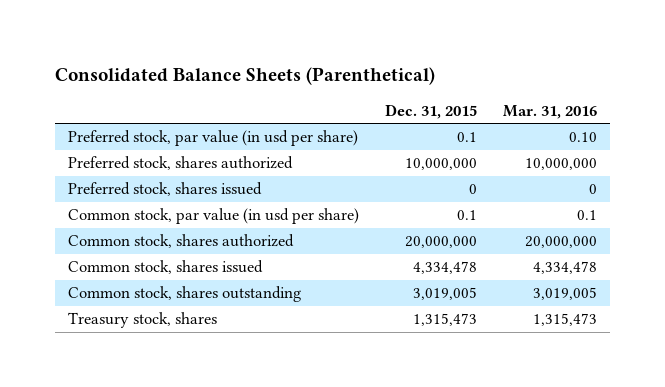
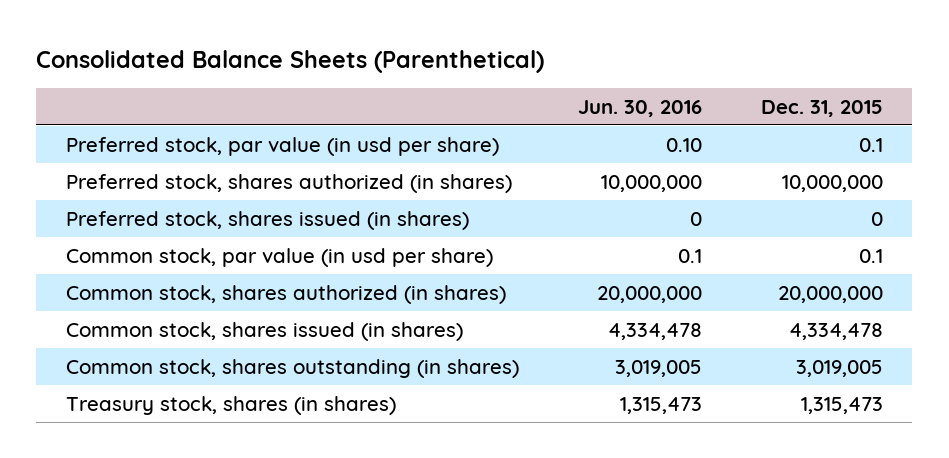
- | Dec. 31, 2015 | Mar. 31, 2016
+ | Jun. 30, 2016 | Dec. 31, 2015
- Preferred stock, shares authorized | 10,000,000 | 10,000,000
- Preferred stock, shares issued | 0 | 0
+ Preferred stock, shares authorized (in shares) | 10,000,000 | 10,000,000
+ Preferred stock, shares issued (in shares) | 0 | 0
- Common stock, shares authorized | 20,000,000 | 20,000,000
- Common stock, shares issued | 4,334,478 | 4,334,478
- Common stock, shares outstanding | 3,019,005 | 3,019,005
- Treasury stock, shares | 1,315,473 | 1,315,473
+ Common stock, shares authorized (in shares) | 20,000,000 | 20,000,000
+ Common stock, shares issued (in shares) | 4,334,478 | 4,334,478
+ Common stock, shares outstanding (in shares) | 3,019,005 | 3,019,005
+ Treasury stock, shares (in shares) | 1,315,473 | 1,315,473

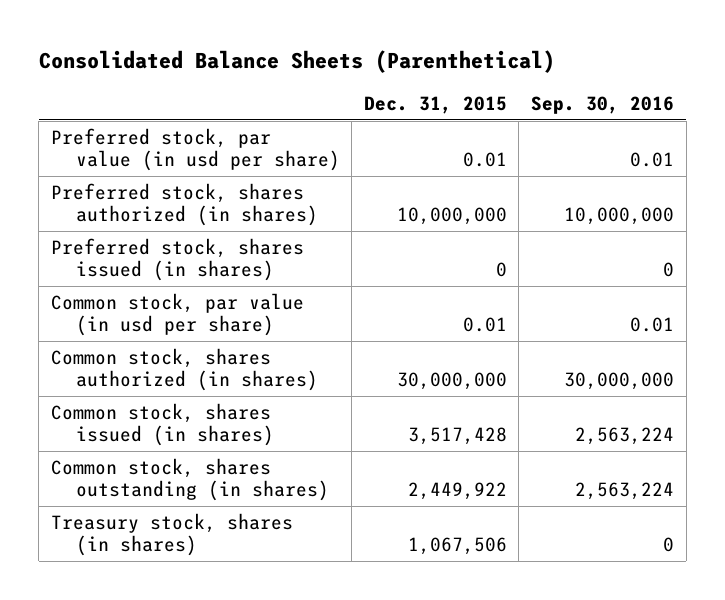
- | Jun. 30, 2016 | Dec. 31, 2015
+ | Dec. 31, 2015 | Sep. 30, 2016
- Preferred stock, par value (in usd per share) | 0.10 | 0.1
+ Preferred stock, par value (in usd per share) | 0.01 | 0.01
- Common stock, par value (in usd per share) | 0.1 | 0.1
- Common stock, shares authorized (in shares) | 20,000,000 | 20,000,000
- Common stock, shares issued (in shares) | 4,334,478 | 4,334,478
- Common stock, shares outstanding (in shares) | 3,019,005 | 3,019,005
- Treasury stock, shares (in shares) | 1,315,473 | 1,315,473
+ Common stock, par value (in usd per share) | 0.01 | 0.01
+ Common stock, shares authorized (in shares) | 30,000,000 | 30,000,000
+ Common stock, shares issued (in shares) | 3,517,428 | 2,563,224
+ Common stock, shares outstanding (in shares) | 2,449,922 | 2,563,224
+ Treasury stock, shares (in shares) | 1,067,506 | 0

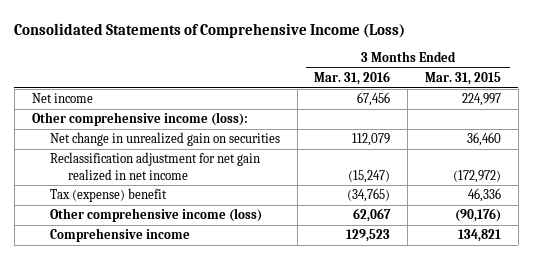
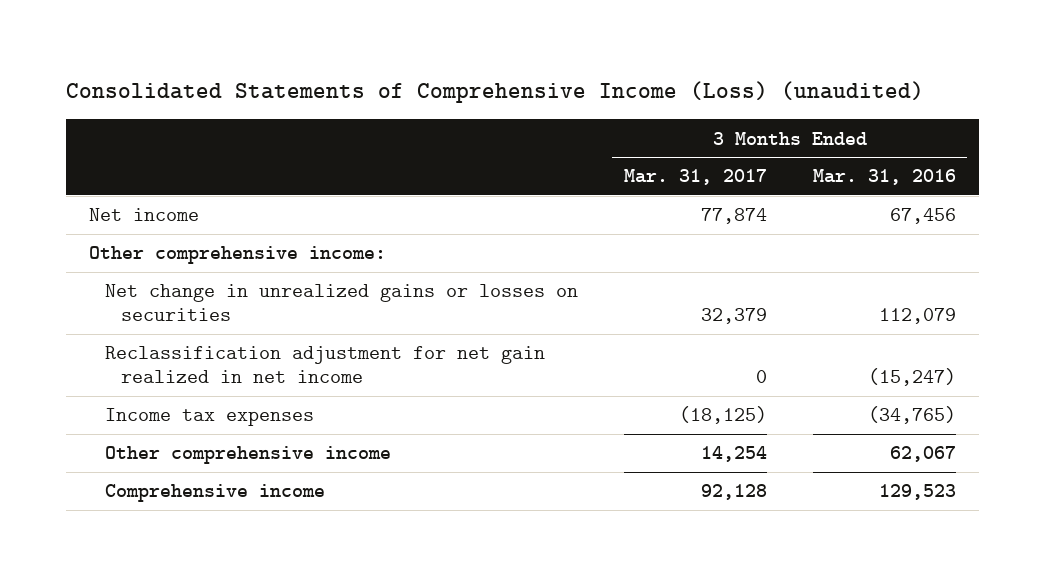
- Consolidated Statements of Comprehensive Income (Loss)
+ Consolidated Statements of Comprehensive Income (Loss) (unaudited)
- | 3 Months Ended Mar. 31, 2016 | 3 Months Ended Mar. 31, 2015
+ | 3 Months Ended Mar. 31, 2017 | 3 Months Ended Mar. 31, 2016
- Other comprehensive income (loss):
- Net change in unrealized gain on securities | 112,079 | 36,460
+ Other comprehensive income:
+ Net change in unrealized gains or losses on securities | 32,379 | 112,079
- Tax (expense) benefit | (34,765) | 46,336
- Other comprehensive income (loss) | 62,067 | (90,176)
+ Income tax expenses | (18,125) | (34,765)
+ Other comprehensive income | 14,254 | 62,067

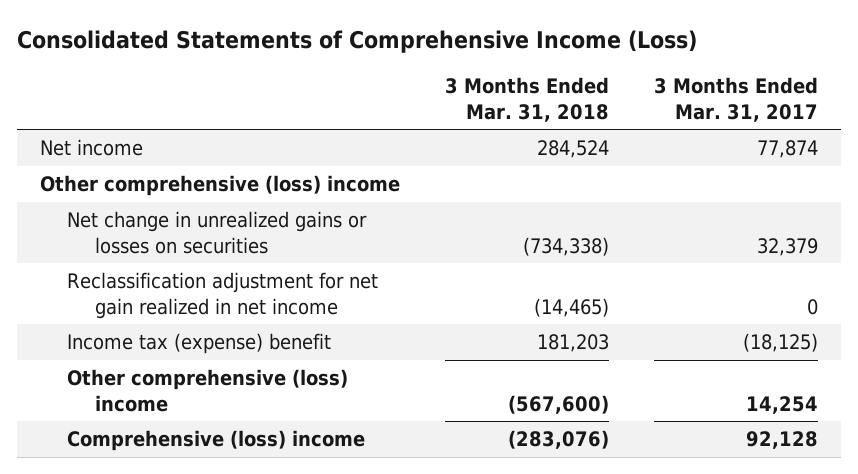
- Consolidated Statements of Comprehensive Income (Loss) (unaudited)
+ Consolidated Statements of Comprehensive Income (Loss)
- | 3 Months Ended Mar. 31, 2017 | 3 Months Ended Mar. 31, 2016
+ | 3 Months Ended Mar. 31, 2018 | 3 Months Ended Mar. 31, 2017
- Other comprehensive income:
+ Other comprehensive (loss) income
- Income tax expenses | (18,125) | (34,765)
- Other comprehensive income | 14,254 | 62,067
- Comprehensive income | 92,128 | 129,523
+ Income tax (expense) benefit | 181,203 | (18,125)
+ Other comprehensive (loss) income | (567,600) | 14,254
+ Comprehensive (loss) income | (283,076) | 92,128

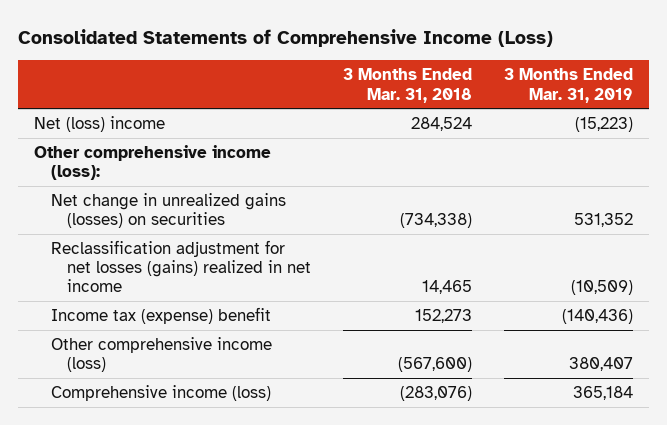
- | 3 Months Ended Mar. 31, 2018 | 3 Months Ended Mar. 31, 2017
+ | 3 Months Ended Mar. 31, 2018 | 3 Months Ended Mar. 31, 2019
- Net income | 284,524 | 77,874
- Other comprehensive (loss) income
- Net change in unrealized gains or losses on securities | (734,338) | 32,379
- Reclassification adjustment for net gain realized in net income | (14,465) | 0
- Income tax (expense) benefit | 181,203 | (18,125)
- Other comprehensive (loss) income | (567,600) | 14,254
- Comprehensive (loss) income | (283,076) | 92,128
+ Net (loss) income | 284,524 | (15,223)
+ Other comprehensive income (loss):
+ Net change in unrealized gains (losses) on securities | (734,338) | 531,352
+ Reclassification adjustment for net losses (gains) realized in net income | 14,465 | (10,509)
+ Income tax (expense) benefit | 152,273 | (140,436)
+ Other comprehensive income (loss) | (567,600) | 380,407
+ Comprehensive income (loss) | (283,076) | 365,184

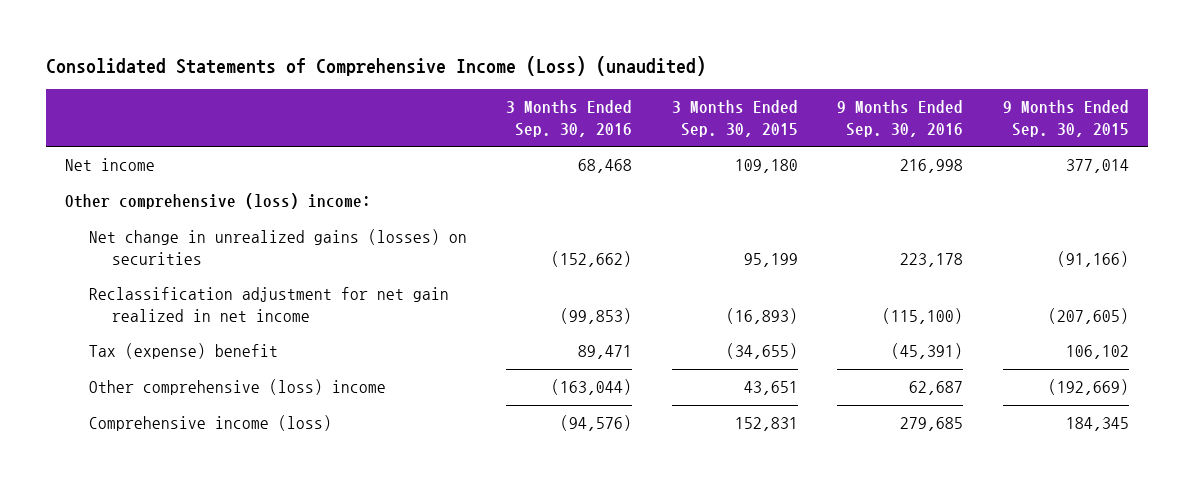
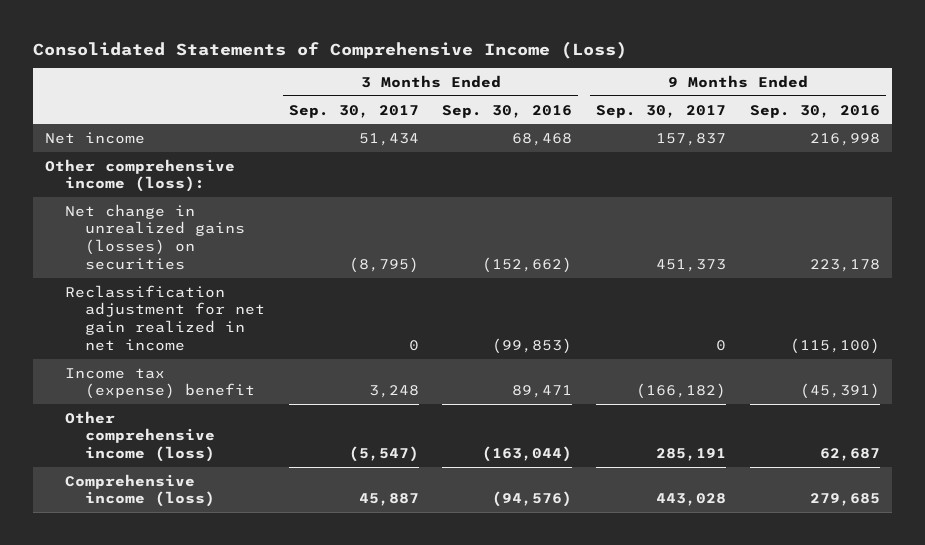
- Consolidated Statements of Comprehensive Income (Loss) (unaudited)
+ Consolidated Statements of Comprehensive Income (Loss)
- | 3 Months Ended Sep. 30, 2016 | 3 Months Ended Sep. 30, 2015 | 9 Months Ended Sep. 30, 2016 | 9 Months Ended Sep. 30, 2015
+ | 3 Months Ended Sep. 30, 2017 | 3 Months Ended Sep. 30, 2016 | 9 Months Ended Sep. 30, 2017 | 9 Months Ended Sep. 30, 2016
- Other comprehensive (loss) income:
+ Other comprehensive income (loss):
- Tax (expense) benefit | 89,471 | (34,655) | (45,391) | 106,102
- Other comprehensive (loss) income | (163,044) | 43,651 | 62,687 | (192,669)
+ Income tax (expense) benefit | 3,248 | 89,471 | (166,182) | (45,391)
+ Other comprehensive income (loss) | (5,547) | (163,044) | 285,191 | 62,687

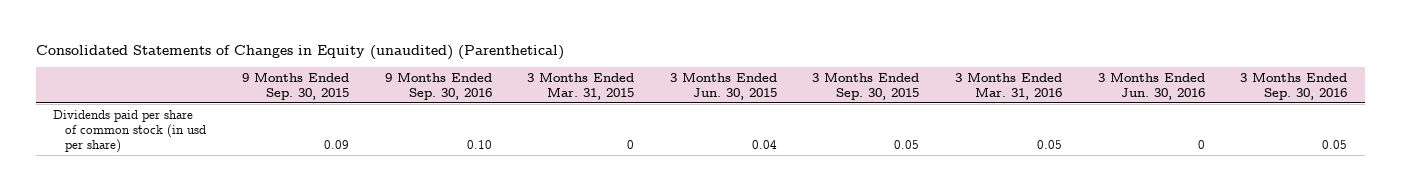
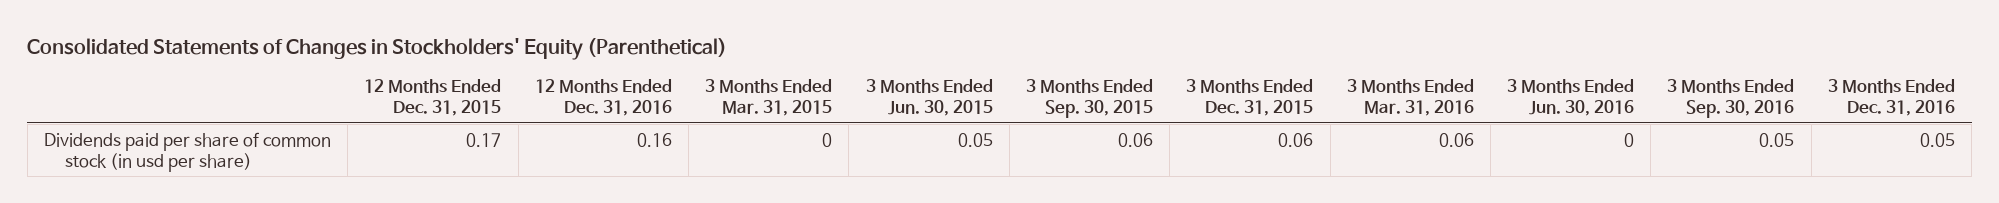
- Consolidated Statements of Changes in Equity (unaudited) (Parenthetical)
+ Consolidated Statements of Changes in Stockholders' Equity (Parenthetical)
- | 9 Months Ended Sep. 30, 2015 | 9 Months Ended Sep. 30, 2016 | 3 Months Ended Mar. 31, 2015 | 3 Months Ended Jun. 30, 2015 | 3 Months Ended Sep. 30, 2015 | 3 Months Ended Mar. 31, 2016 | 3 Months Ended Jun. 30, 2016 | 3 Months Ended Sep. 30, 2016
+ | 12 Months Ended Dec. 31, 2015 | 12 Months Ended Dec. 31, 2016 | 3 Months Ended Mar. 31, 2015 | 3 Months Ended Jun. 30, 2015 | 3 Months Ended Sep. 30, 2015 | 3 Months Ended Dec. 31, 2015 | 3 Months Ended Mar. 31, 2016 | 3 Months Ended Jun. 30, 2016 | 3 Months Ended Sep. 30, 2016 | 3 Months Ended Dec. 31, 2016
- Dividends paid per share of common stock (in usd per share) | 0.09 | 0.10 | 0 | 0.04 | 0.05 | 0.05 | 0 | 0.05
+ Dividends paid per share of common stock (in usd per share) | 0.17 | 0.16 | 0 | 0.05 | 0.06 | 0.06 | 0.06 | 0 | 0.05 | 0.05

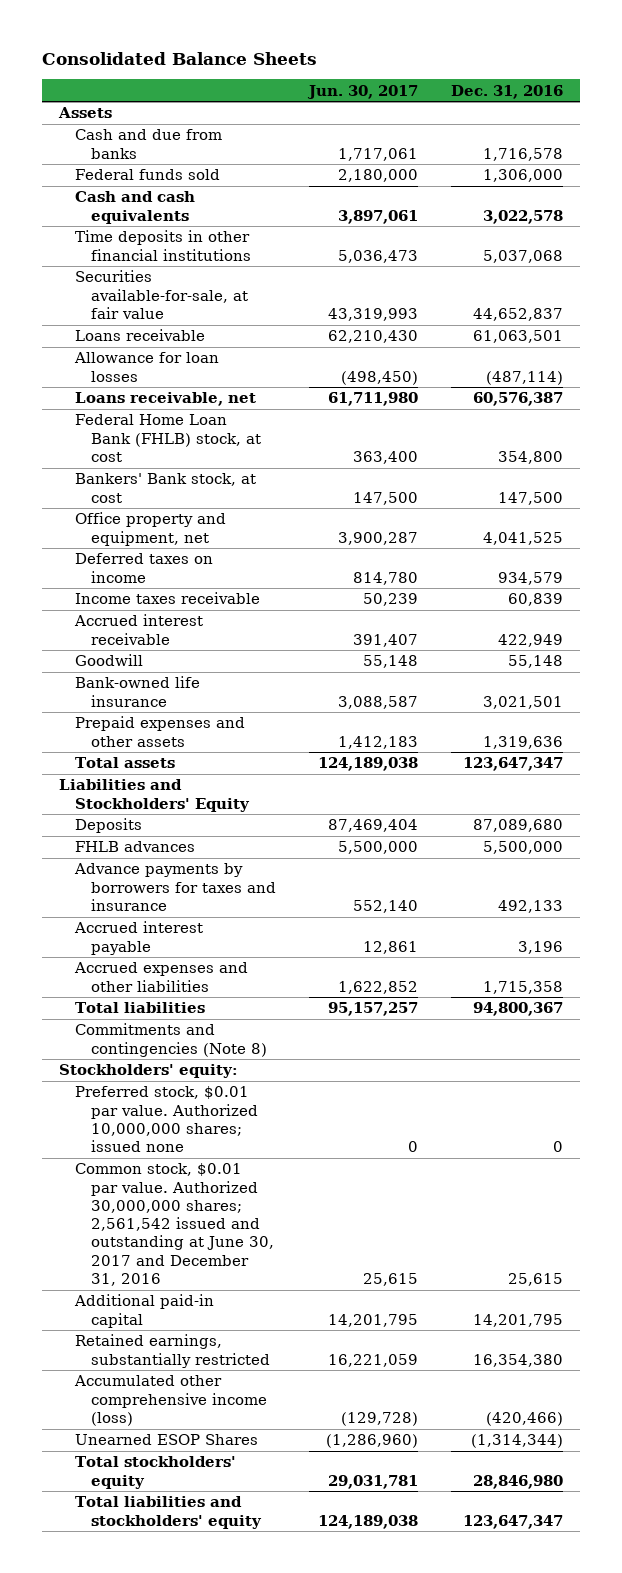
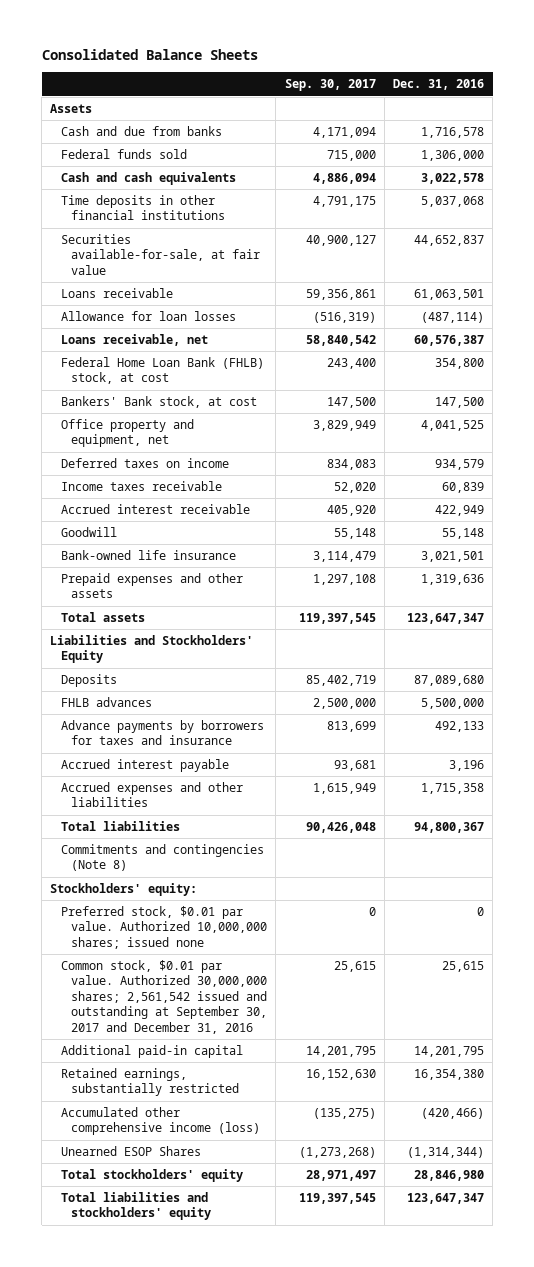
- | Jun. 30, 2017 | Dec. 31, 2016
+ | Sep. 30, 2017 | Dec. 31, 2016
- Common stock, $0.01 par value. Authorized 30,000,000 shares; 2,561,542 issued and outstanding at June 30, 2017 and December 31, 2016 | 25,615 | 25,615
+ Common stock, $0.01 par value. Authorized 30,000,000 shares; 2,561,542 issued and outstanding at September 30, 2017 and December 31, 2016 | 25,615 | 25,615

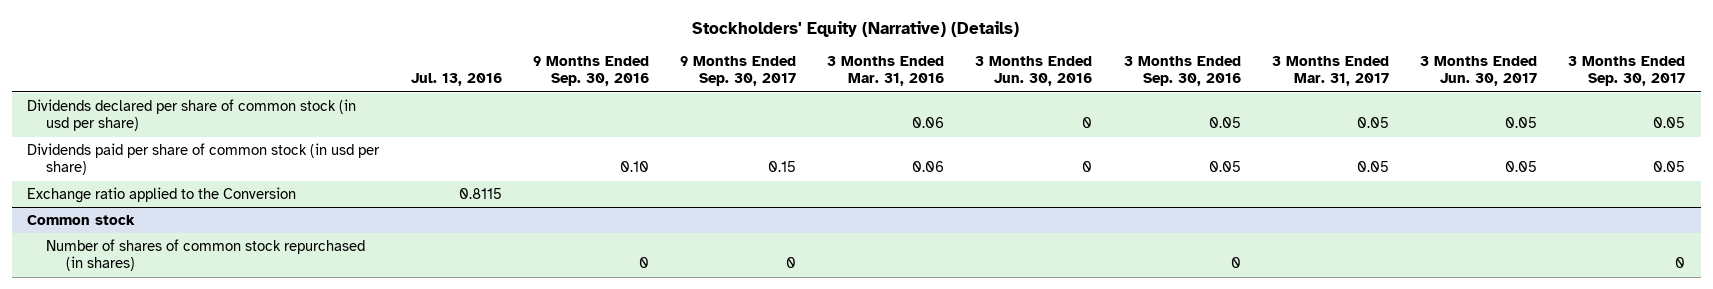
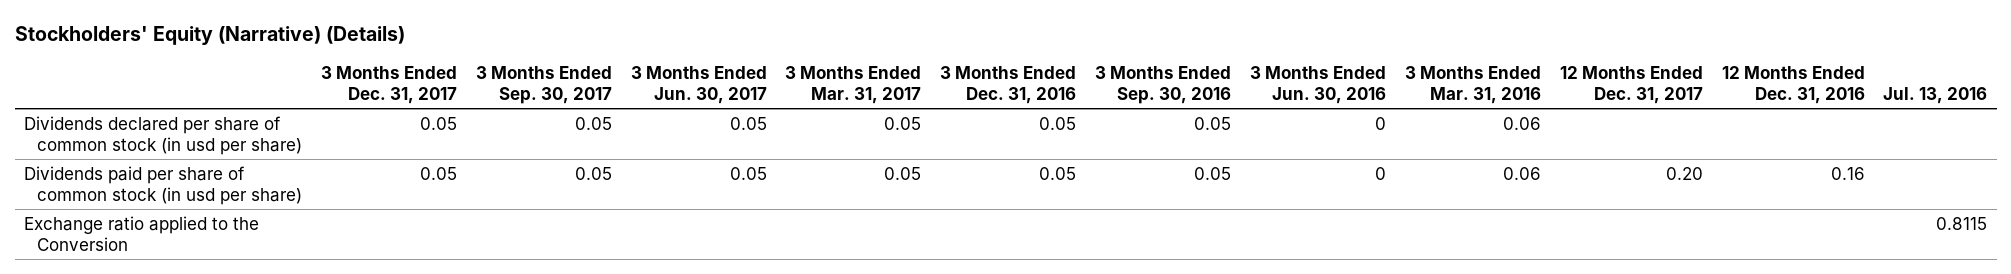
- | Jul. 13, 2016 | 9 Months Ended Sep. 30, 2016 | 9 Months Ended Sep. 30, 2017 | 3 Months Ended Mar. 31, 2016 | 3 Months Ended Jun. 30, 2016 | 3 Months Ended Sep. 30, 2016 | 3 Months Ended Mar. 31, 2017 | 3 Months Ended Jun. 30, 2017 | 3 Months Ended Sep. 30, 2017
+ | 3 Months Ended Dec. 31, 2017 | 3 Months Ended Sep. 30, 2017 | 3 Months Ended Jun. 30, 2017 | 3 Months Ended Mar. 31, 2017 | 3 Months Ended Dec. 31, 2016 | 3 Months Ended Sep. 30, 2016 | 3 Months Ended Jun. 30, 2016 | 3 Months Ended Mar. 31, 2016 | 12 Months Ended Dec. 31, 2017 | 12 Months Ended Dec. 31, 2016 | Jul. 13, 2016
- Common stock
- Number of shares of common stock repurchased (in shares) | | 0 | 0 | | | 0 | | | 0

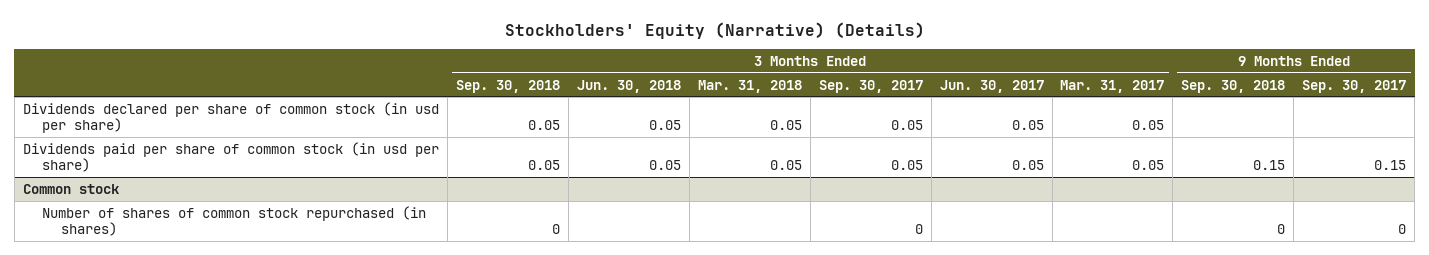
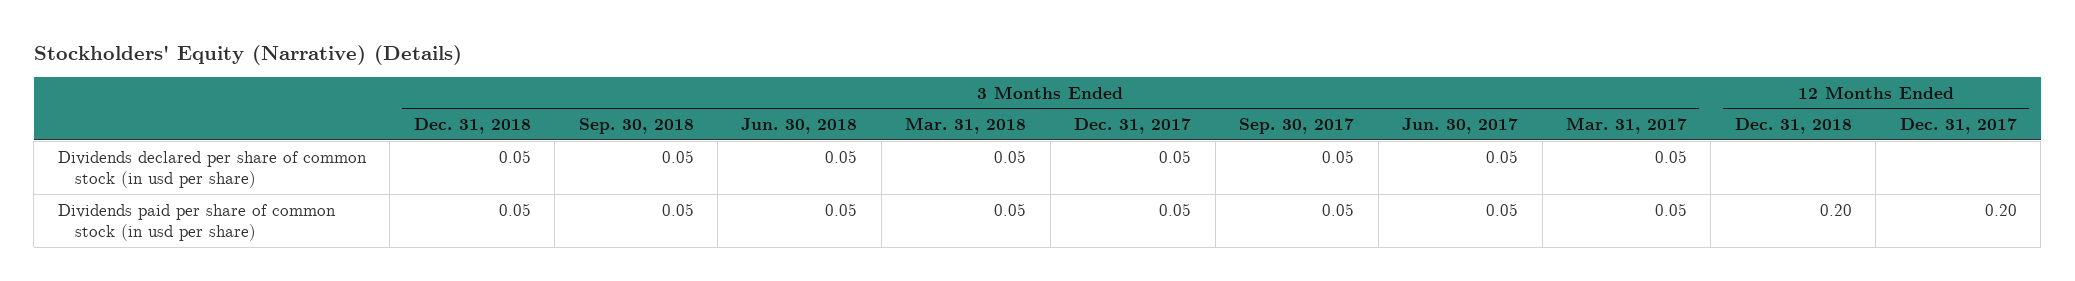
- | 3 Months Ended Sep. 30, 2018 | 3 Months Ended Jun. 30, 2018 | 3 Months Ended Mar. 31, 2018 | 3 Months Ended Sep. 30, 2017 | 3 Months Ended Jun. 30, 2017 | 3 Months Ended Mar. 31, 2017 | 9 Months Ended Sep. 30, 2018 | 9 Months Ended Sep. 30, 2017
+ | 3 Months Ended Dec. 31, 2018 | 3 Months Ended Sep. 30, 2018 | 3 Months Ended Jun. 30, 2018 | 3 Months Ended Mar. 31, 2018 | 3 Months Ended Dec. 31, 2017 | 3 Months Ended Sep. 30, 2017 | 3 Months Ended Jun. 30, 2017 | 3 Months Ended Mar. 31, 2017 | 12 Months Ended Dec. 31, 2018 | 12 Months Ended Dec. 31, 2017
- Common stock
- Number of shares of common stock repurchased (in shares) | 0 | | | 0 | | | 0 | 0

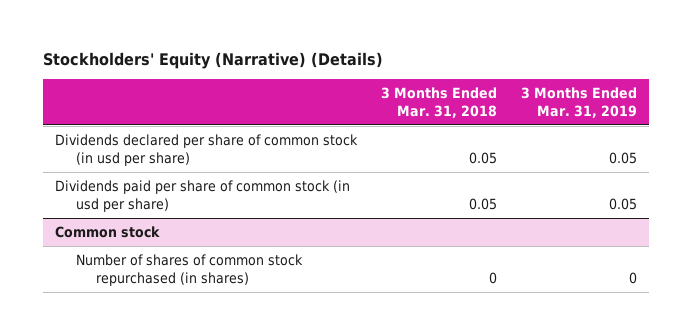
- | 3 Months Ended Dec. 31, 2018 | 3 Months Ended Sep. 30, 2018 | 3 Months Ended Jun. 30, 2018 | 3 Months Ended Mar. 31, 2018 | 3 Months Ended Dec. 31, 2017 | 3 Months Ended Sep. 30, 2017 | 3 Months Ended Jun. 30, 2017 | 3 Months Ended Mar. 31, 2017 | 12 Months Ended Dec. 31, 2018 | 12 Months Ended Dec. 31, 2017
+ | 3 Months Ended Mar. 31, 2018 | 3 Months Ended Mar. 31, 2019
+ Common stock
+ Number of shares of common stock repurchased (in shares) | 0 | 0

